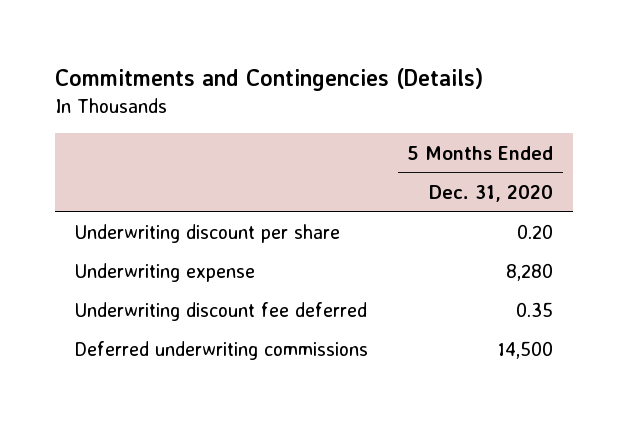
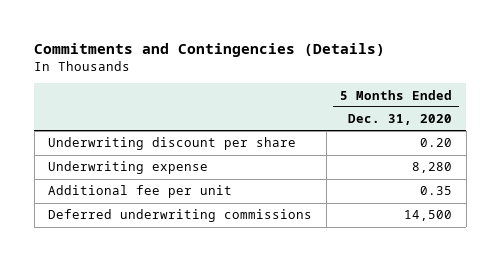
- Underwriting discount fee deferred | 0.35
+ Additional fee per unit | 0.35

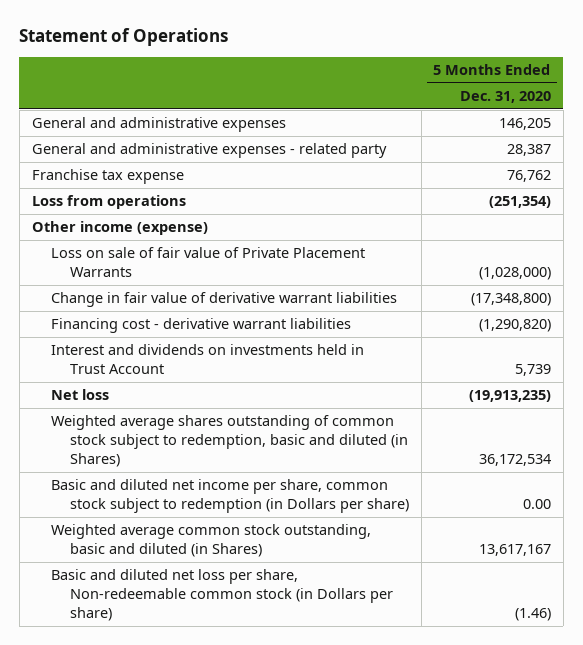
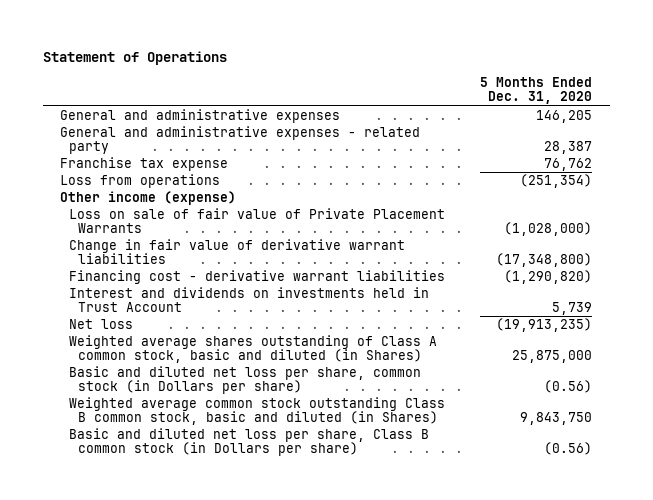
- Weighted average shares outstanding of common stock subject to redemption, basic and diluted (in Shares) | 36,172,534
- Basic and diluted net income per share, common stock subject to redemption (in Dollars per share) | 0.00
- Weighted average common stock outstanding, basic and diluted (in Shares) | 13,617,167
- Basic and diluted net loss per share, Non-redeemable common stock (in Dollars per share) | (1.46)
+ Weighted average shares outstanding of Class A common stock, basic and diluted (in Shares) | 25,875,000
+ Basic and diluted net loss per share, common stock (in Dollars per share) | (0.56)
+ Weighted average common stock outstanding Class B common stock, basic and diluted (in Shares) | 9,843,750
+ Basic and diluted net loss per share, Class B common stock (in Dollars per share) | (0.56)

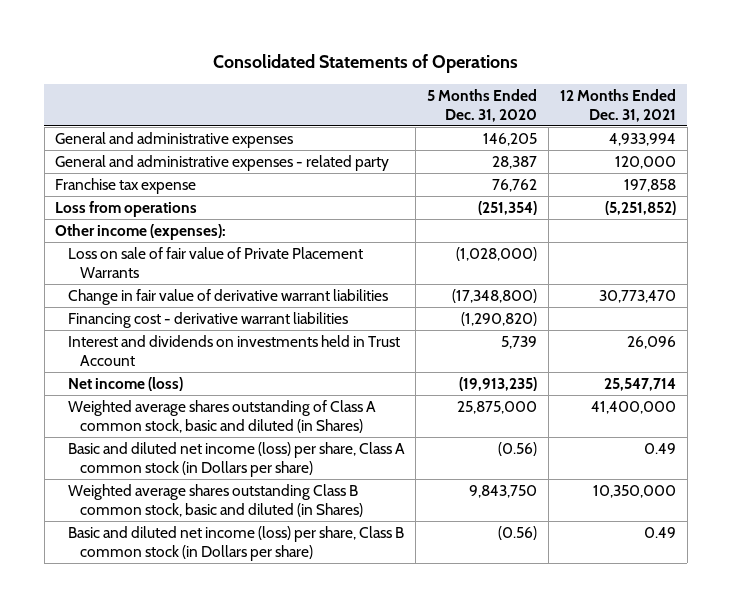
- Statement of Operations
+ Consolidated Statements of Operations
- | 5 Months Ended Dec. 31, 2020
+ | 5 Months Ended Dec. 31, 2020 | 12 Months Ended Dec. 31, 2021
- Other income (expense)
+ Other income (expenses):
- Net loss | (19,913,235)
+ Net income (loss) | (19,913,235) | 25,547,714
- Basic and diluted net loss per share, common stock (in Dollars per share) | (0.56)
- Weighted average common stock outstanding Class B common stock, basic and diluted (in Shares) | 9,843,750
- Basic and diluted net loss per share, Class B common stock (in Dollars per share) | (0.56)
+ Basic and diluted net income (loss) per share, Class A common stock (in Dollars per share) | (0.56) | 0.49
+ Weighted average shares outstanding Class B common stock, basic and diluted (in Shares) | 9,843,750 | 10,350,000
+ Basic and diluted net income (loss) per share, Class B common stock (in Dollars per share) | (0.56) | 0.49

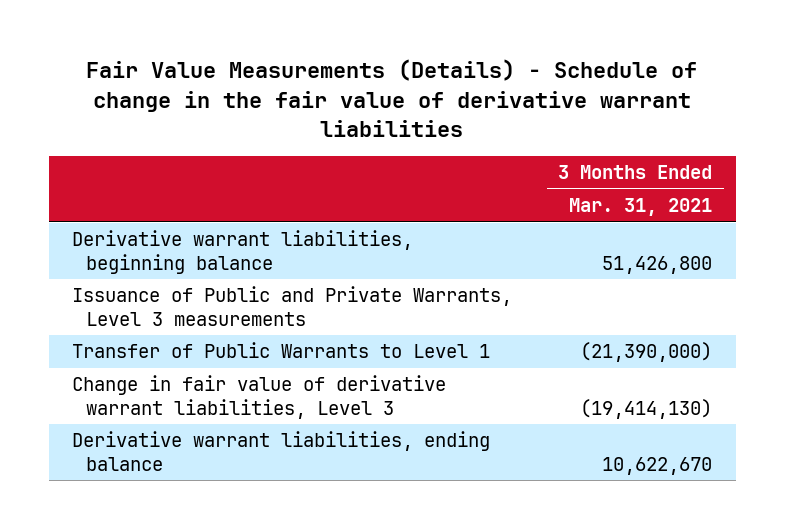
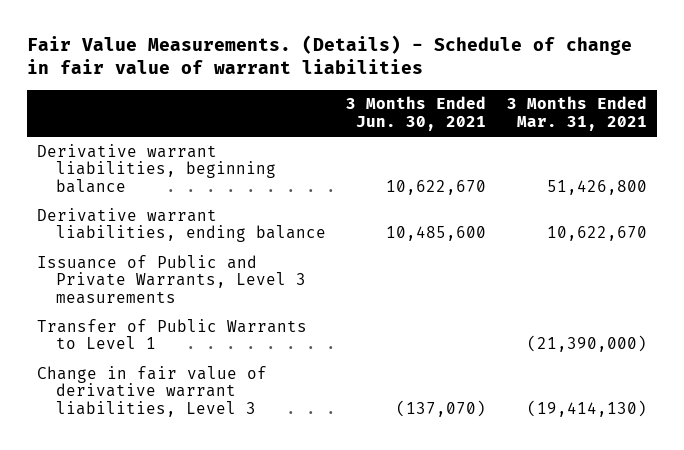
- Fair Value Measurements (Details) - Schedule of change in the fair value of derivative warrant liabilities
+ Fair Value Measurements. (Details) - Schedule of change in fair value of warrant liabilities
- | 3 Months Ended Mar. 31, 2021
+ | 3 Months Ended Jun. 30, 2021 | 3 Months Ended Mar. 31, 2021
moved up: Derivative warrant liabilities, ending balance | 10,485,600 | 10,622,670

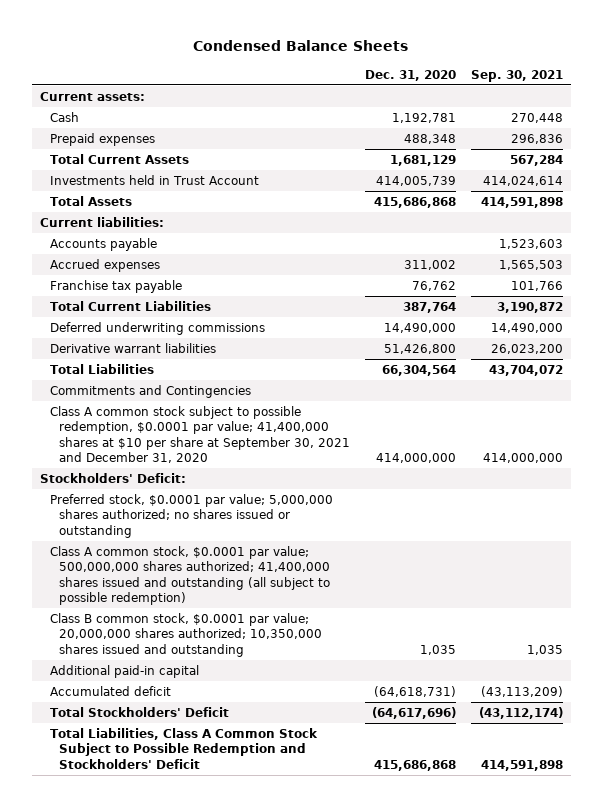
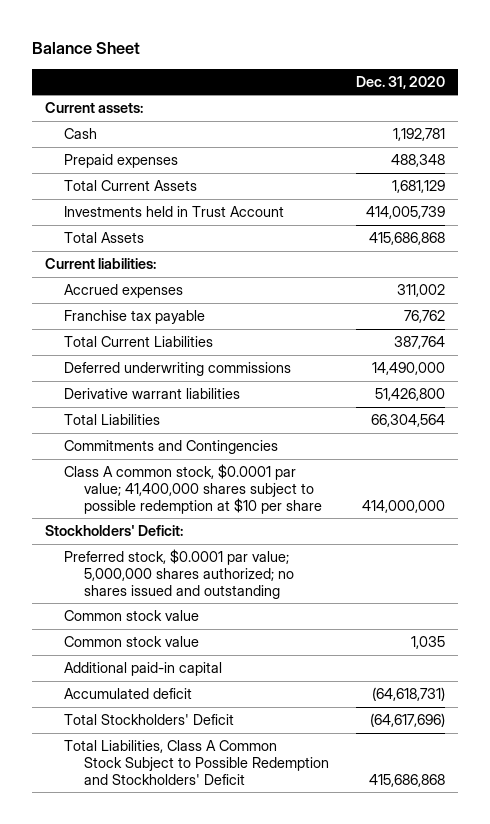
- Condensed Balance Sheets
+ Balance Sheet
- | Dec. 31, 2020 | Sep. 30, 2021
+ | Dec. 31, 2020
- Accounts payable | | 1,523,603
- Class A common stock subject to possible redemption, $0.0001 par value; 41,400,000 shares at $10 per share at September 30, 2021 and December 31, 2020 | 414,000,000 | 414,000,000
+ Class A common stock, $0.0001 par value; 41,400,000 shares subject to possible redemption at $10 per share | 414,000,000
- Preferred stock, $0.0001 par value; 5,000,000 shares authorized; no shares issued or outstanding
- Class A common stock, $0.0001 par value; 500,000,000 shares authorized; 41,400,000 shares issued and outstanding (all subject to possible redemption)
- Class B common stock, $0.0001 par value; 20,000,000 shares authorized; 10,350,000 shares issued and outstanding | 1,035 | 1,035
+ Preferred stock, $0.0001 par value; 5,000,000 shares authorized; no shares issued and outstanding
+ Common stock value
+ Common stock value | 1,035

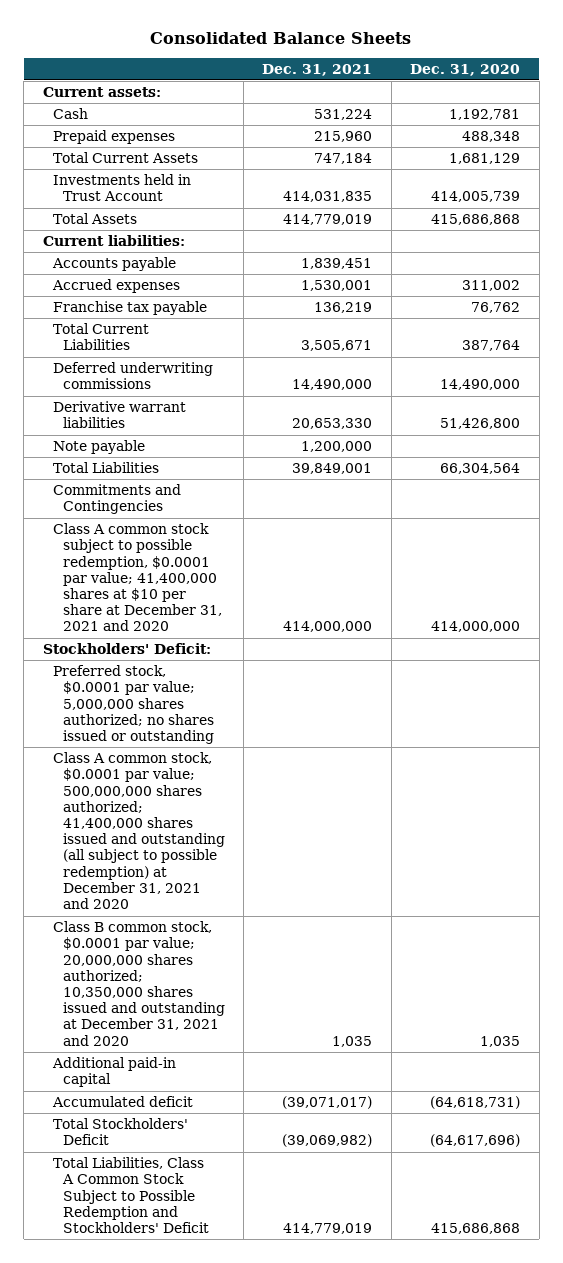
- Balance Sheet
+ Consolidated Balance Sheets
- | Dec. 31, 2020
+ | Dec. 31, 2021 | Dec. 31, 2020
+ Accounts payable | 1,839,451 |
+ Note payable | 1,200,000 |
- Class A common stock, $0.0001 par value; 41,400,000 shares subject to possible redemption at $10 per share | 414,000,000
+ Class A common stock subject to possible redemption, $0.0001 par value; 41,400,000 shares at $10 per share at December 31, 2021 and 2020 | 414,000,000 | 414,000,000
- Preferred stock, $0.0001 par value; 5,000,000 shares authorized; no shares issued and outstanding
- Common stock value
- Common stock value | 1,035
+ Preferred stock, $0.0001 par value; 5,000,000 shares authorized; no shares issued or outstanding
+ Class A common stock, $0.0001 par value; 500,000,000 shares authorized; 41,400,000 shares issued and outstanding (all subject to possible redemption) at December 31, 2021 and 2020
+ Class B common stock, $0.0001 par value; 20,000,000 shares authorized; 10,350,000 shares issued and outstanding at December 31, 2021 and 2020 | 1,035 | 1,035

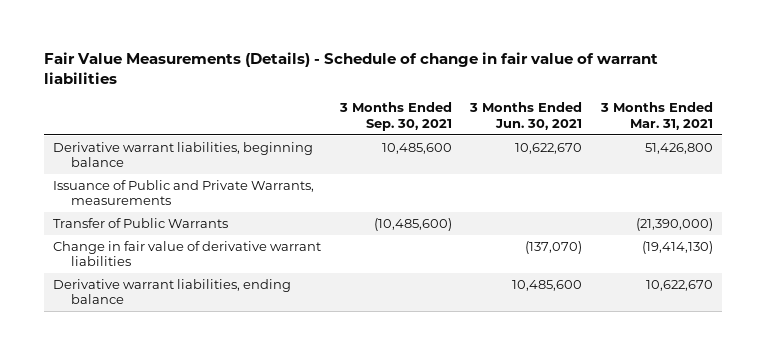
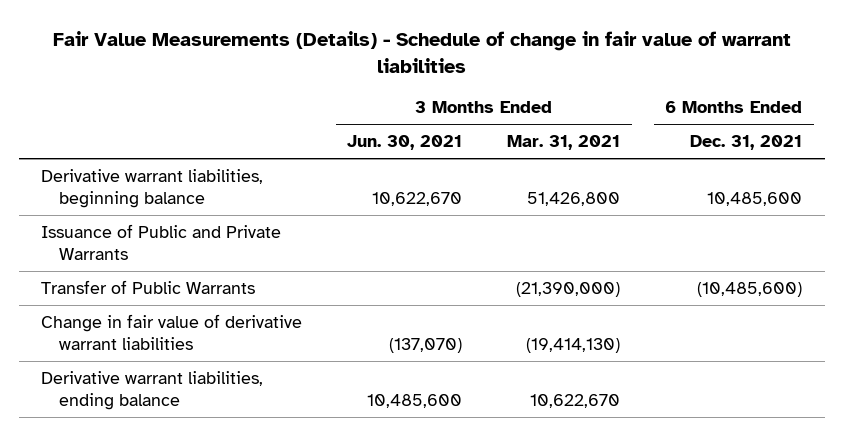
- | 3 Months Ended Sep. 30, 2021 | 3 Months Ended Jun. 30, 2021 | 3 Months Ended Mar. 31, 2021
+ | 3 Months Ended Jun. 30, 2021 | 3 Months Ended Mar. 31, 2021 | 6 Months Ended Dec. 31, 2021
- Issuance of Public and Private Warrants, measurements
+ Issuance of Public and Private Warrants

